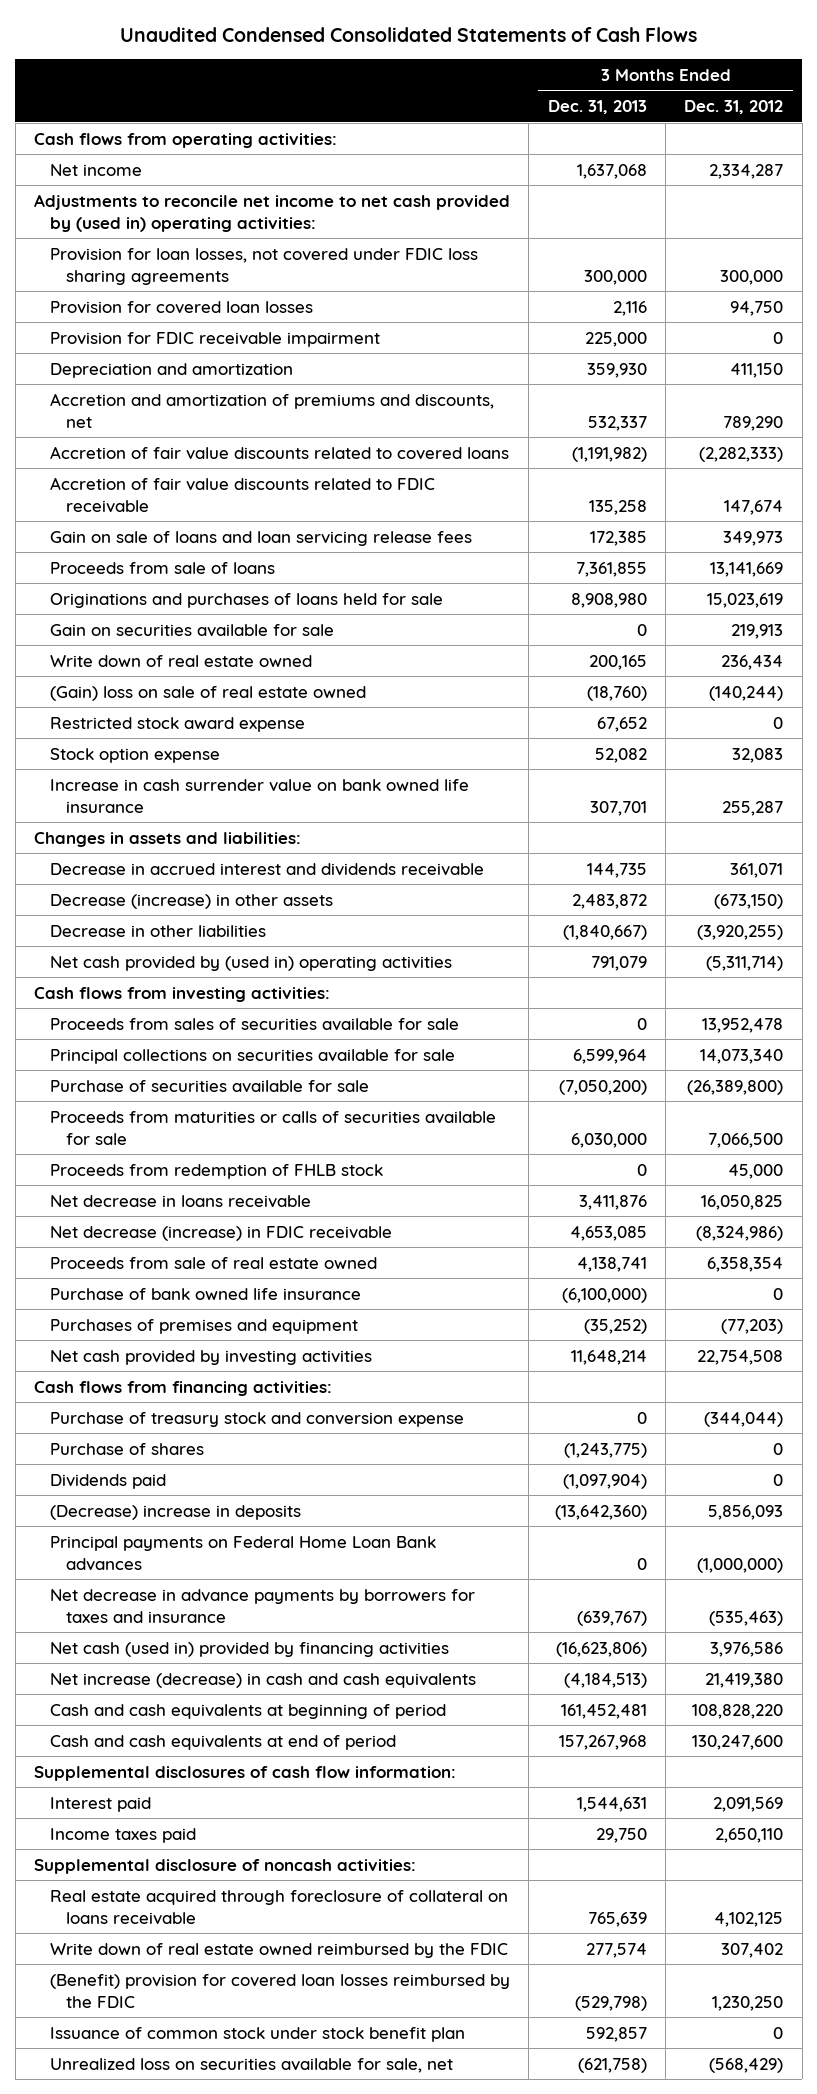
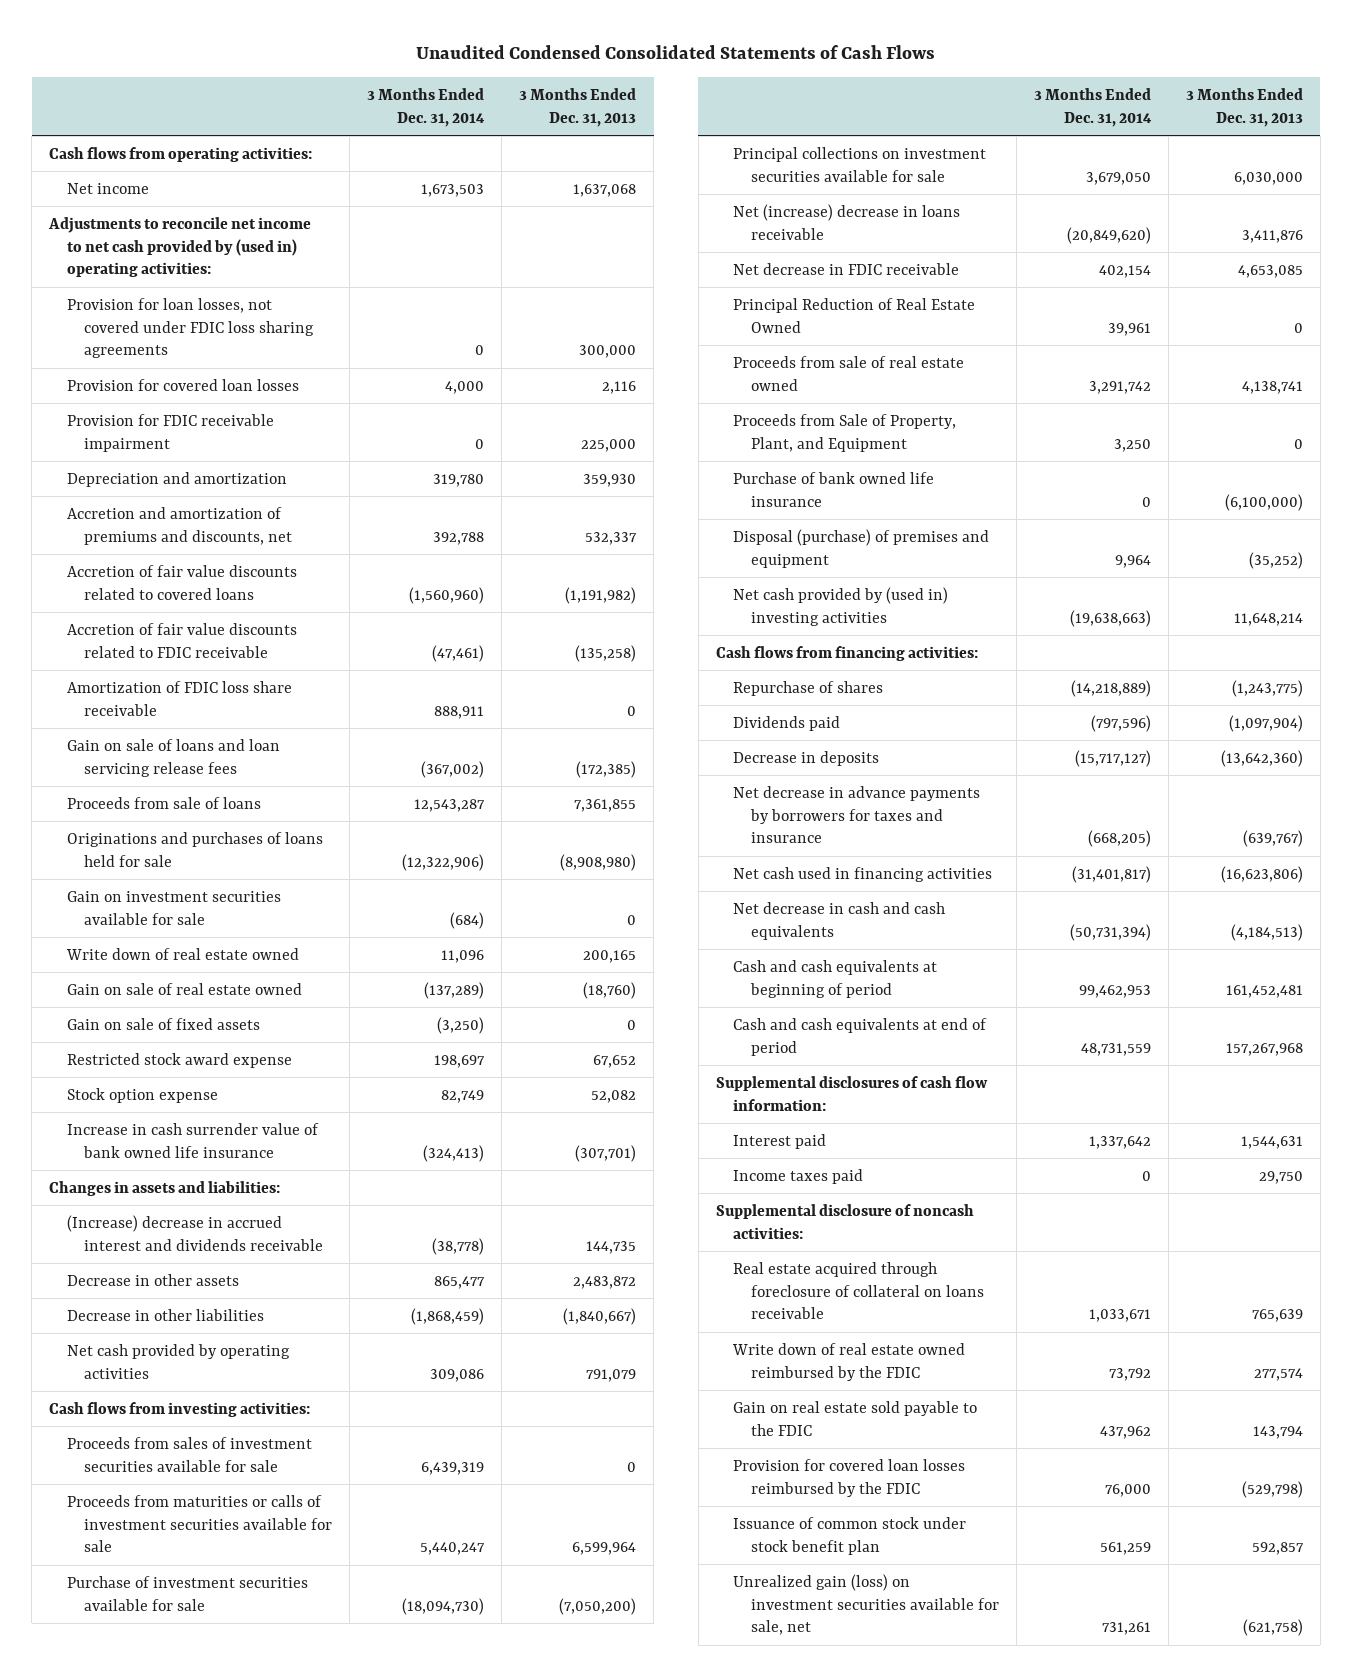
- | 3 Months Ended Dec. 31, 2013 | 3 Months Ended Dec. 31, 2012
+ | 3 Months Ended Dec. 31, 2014 | 3 Months Ended Dec. 31, 2013
- Accretion of fair value discounts related to FDIC receivable | 135,258 | 147,674
- Gain on sale of loans and loan servicing release fees | 172,385 | 349,973
+ Accretion of fair value discounts related to FDIC receivable | (47,461) | (135,258)
+ Amortization of FDIC loss share receivable | 888,911 | 0
+ Gain on sale of loans and loan servicing release fees | (367,002) | (172,385)
- Originations and purchases of loans held for sale | 8,908,980 | 15,023,619
- Gain on securities available for sale | 0 | 219,913
+ Originations and purchases of loans held for sale | (12,322,906) | (8,908,980)
+ Gain on investment securities available for sale | (684) | 0
- (Gain) loss on sale of real estate owned | (18,760) | (140,244)
+ Gain on sale of real estate owned | (137,289) | (18,760)
+ Gain on sale of fixed assets | (3,250) | 0
- Increase in cash surrender value on bank owned life insurance | 307,701 | 255,287
+ Increase in cash surrender value of bank owned life insurance | (324,413) | (307,701)
- Decrease in accrued interest and dividends receivable | 144,735 | 361,071
- Decrease (increase) in other assets | 2,483,872 | (673,150)
+ (Increase) decrease in accrued interest and dividends receivable | (38,778) | 144,735
+ Decrease in other assets | 865,477 | 2,483,872
- Net cash provided by (used in) operating activities | 791,079 | (5,311,714)
+ Net cash provided by operating activities | 309,086 | 791,079
- Proceeds from sales of securities available for sale | 0 | 13,952,478
- Principal collections on securities available for sale | 6,599,964 | 14,073,340
- Purchase of securities available for sale | (7,050,200) | (26,389,800)
- Proceeds from maturities or calls of securities available for sale | 6,030,000 | 7,066,500
- Proceeds from redemption of FHLB stock | 0 | 45,000
- Net decrease in loans receivable | 3,411,876 | 16,050,825
- Net decrease (increase) in FDIC receivable | 4,653,085 | (8,324,986)
+ Proceeds from sales of investment securities available for sale | 6,439,319 | 0
+ Proceeds from maturities or calls of investment securities available for sale | 5,440,247 | 6,599,964
+ Purchase of investment securities available for sale | (18,094,730) | (7,050,200)
+ Principal collections on investment securities available for sale | 3,679,050 | 6,030,000
+ Net (increase) decrease in loans receivable | (20,849,620) | 3,411,876
+ Net decrease in FDIC receivable | 402,154 | 4,653,085
+ Principal Reduction of Real Estate Owned | 39,961 | 0
+ Proceeds from Sale of Property, Plant, and Equipment | 3,250 | 0
- Purchases of premises and equipment | (35,252) | (77,203)
- Net cash provided by investing activities | 11,648,214 | 22,754,508
+ Disposal (purchase) of premises and equipment | 9,964 | (35,252)
+ Net cash provided by (used in) investing activities | (19,638,663) | 11,648,214
- Purchase of treasury stock and conversion expense | 0 | (344,044)
- Purchase of shares | (1,243,775) | 0
+ Repurchase of shares | (14,218,889) | (1,243,775)
- (Decrease) increase in deposits | (13,642,360) | 5,856,093
- Principal payments on Federal Home Loan Bank advances | 0 | (1,000,000)
+ Decrease in deposits | (15,717,127) | (13,642,360)
- Net cash (used in) provided by financing activities | (16,623,806) | 3,976,586
- Net increase (decrease) in cash and cash equivalents | (4,184,513) | 21,419,380
+ Net cash used in financing activities | (31,401,817) | (16,623,806)
+ Net decrease in cash and cash equivalents | (50,731,394) | (4,184,513)
- (Benefit) provision for covered loan losses reimbursed by the FDIC | (529,798) | 1,230,250
+ Gain on real estate sold payable to the FDIC | 437,962 | 143,794
+ Provision for covered loan losses reimbursed by the FDIC | 76,000 | (529,798)
- Unrealized loss on securities available for sale, net | (621,758) | (568,429)
+ Unrealized gain (loss) on investment securities available for sale, net | 731,261 | (621,758)

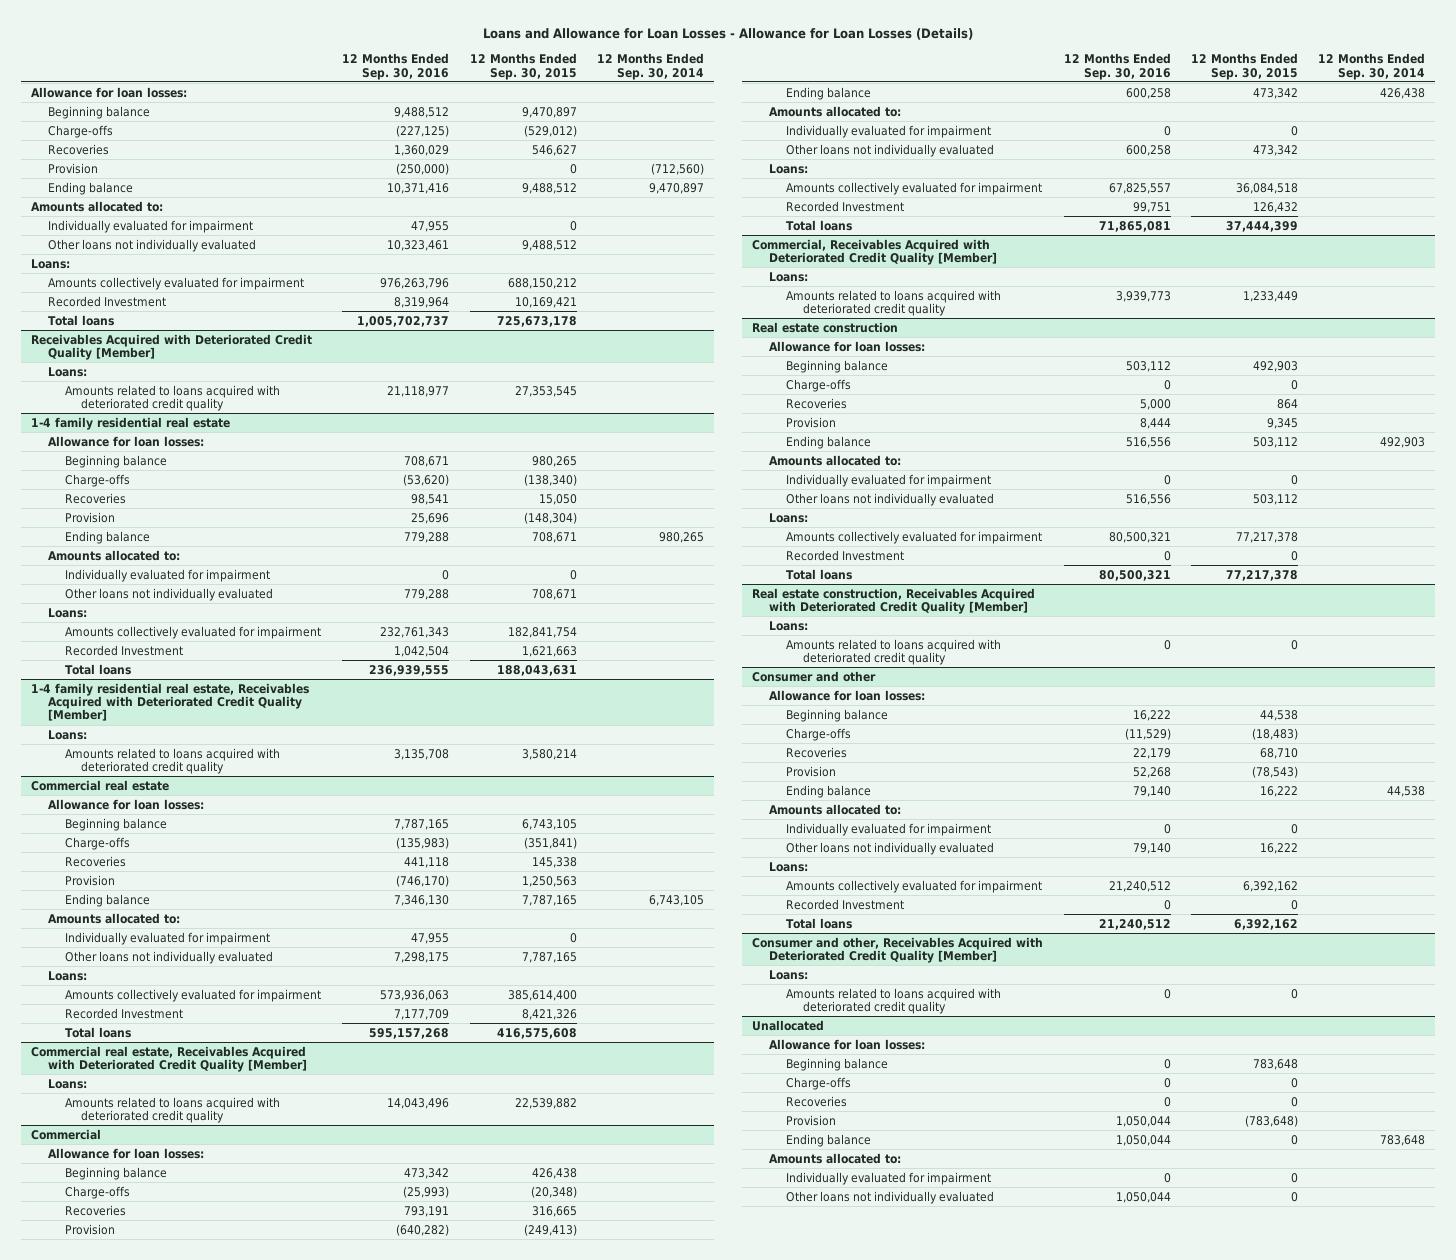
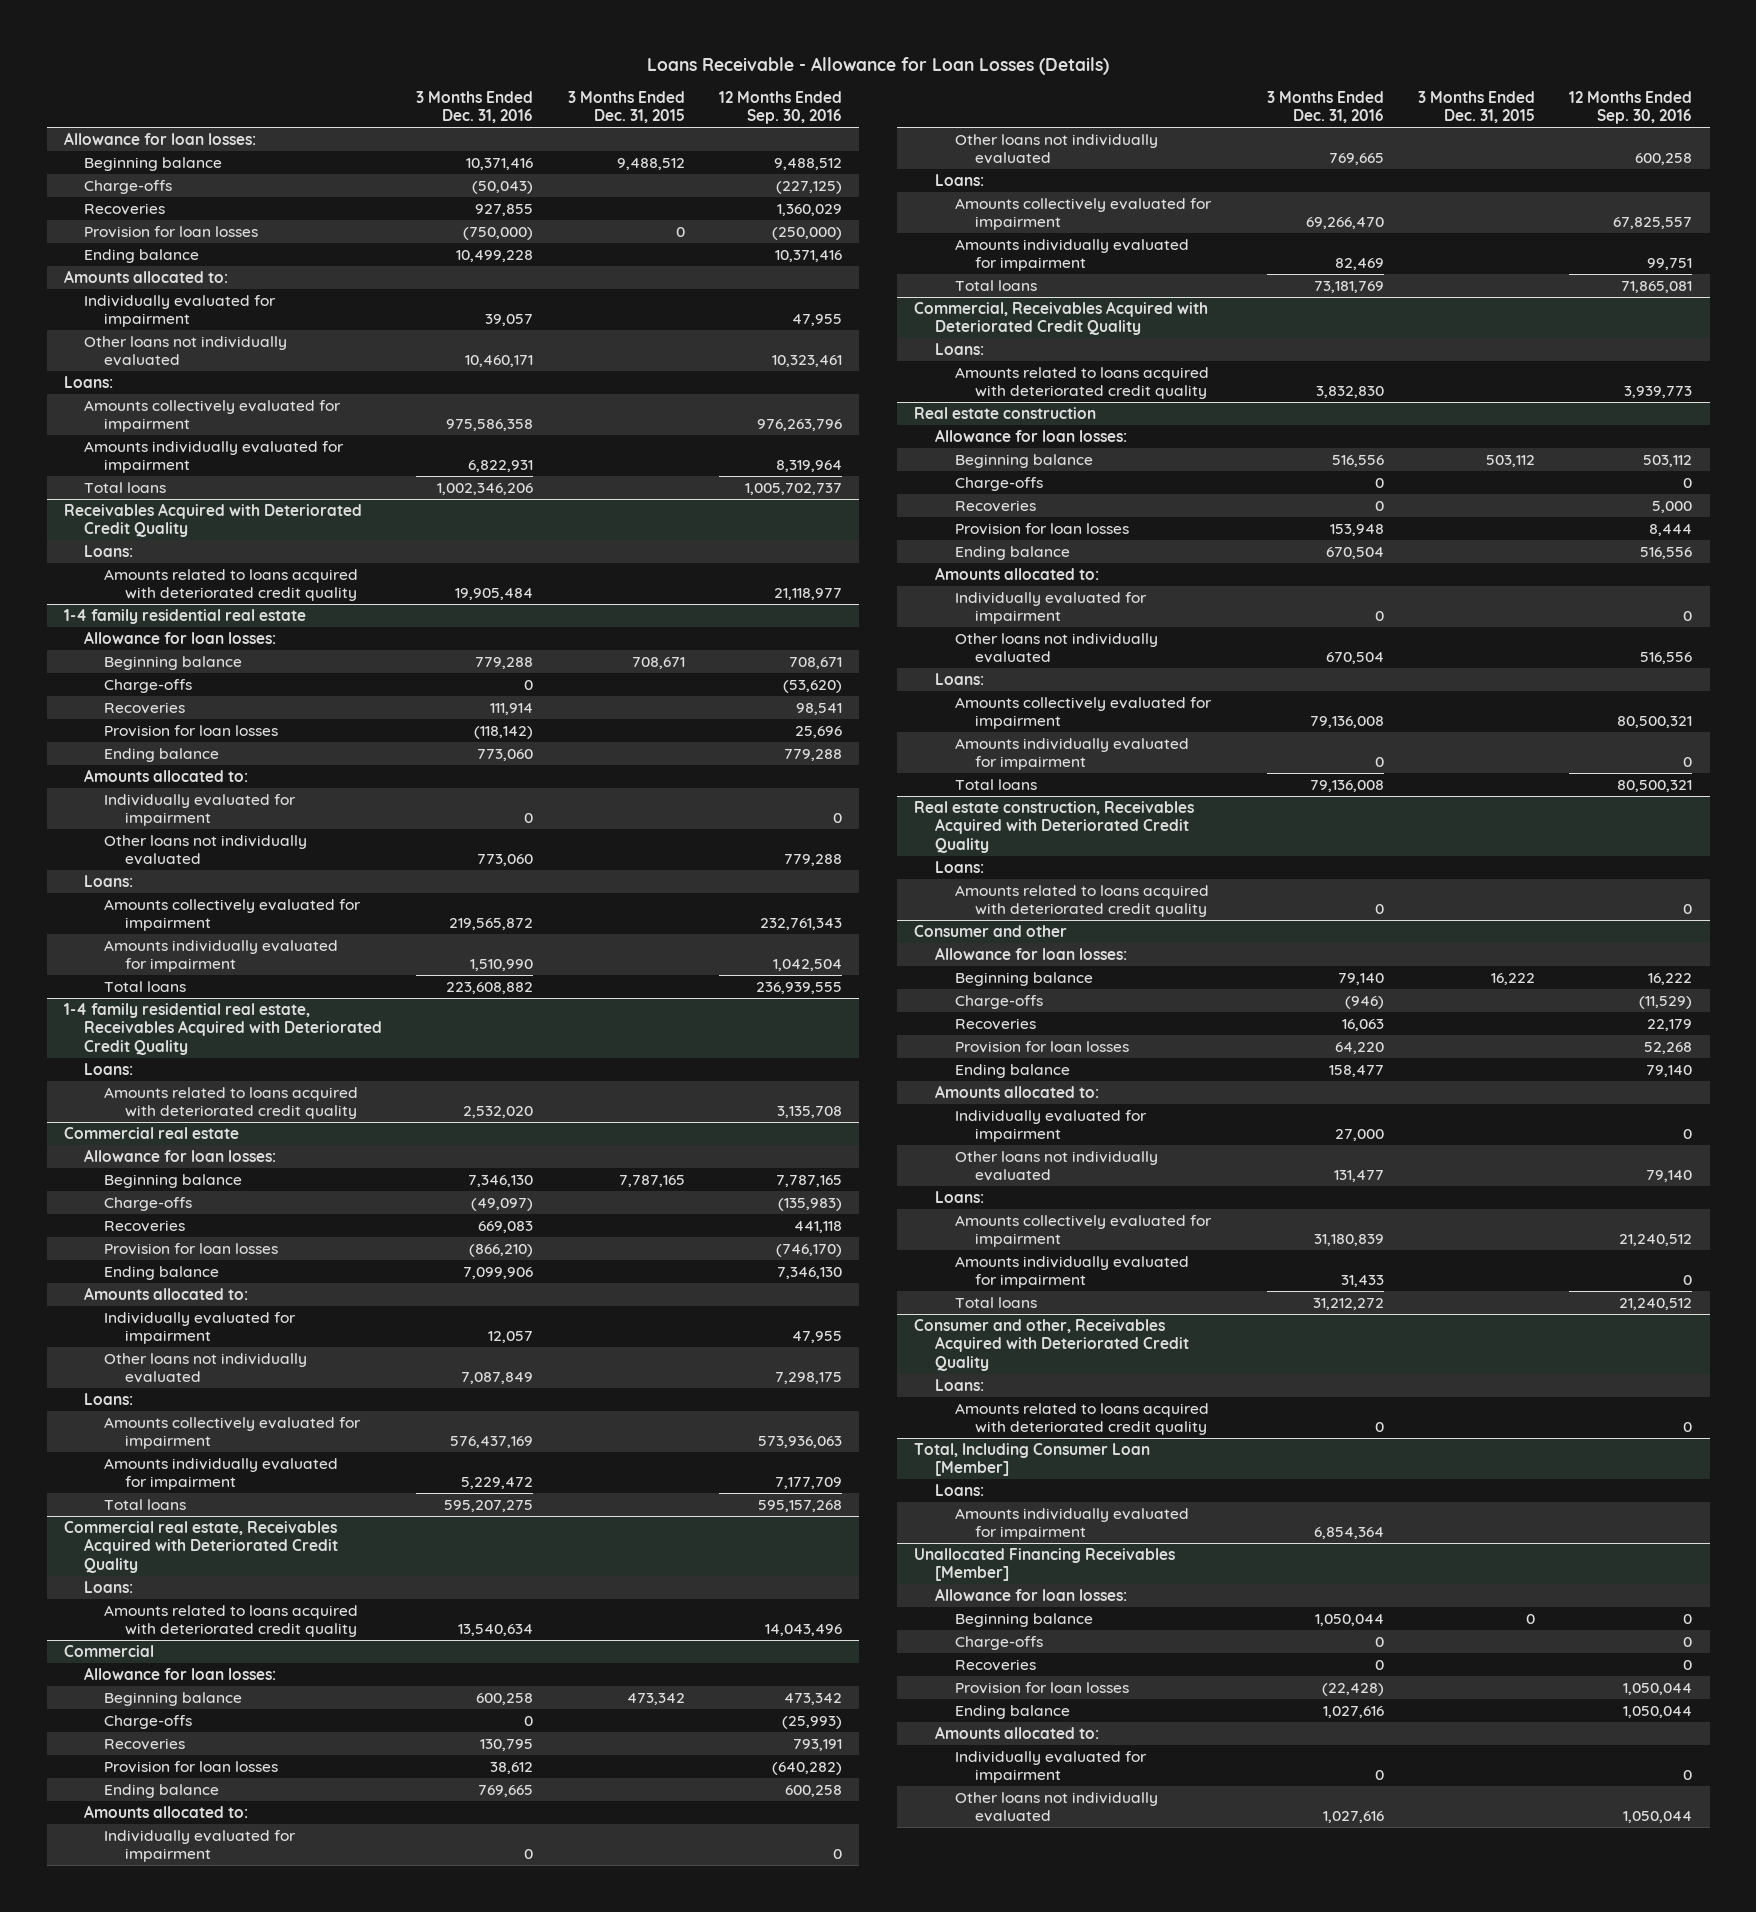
- Loans and Allowance for Loan Losses - Allowance for Loan Losses (Details)
+ Loans Receivable - Allowance for Loan Losses (Details)
- | 12 Months Ended Sep. 30, 2016 | 12 Months Ended Sep. 30, 2015 | 12 Months Ended Sep. 30, 2014
+ | 3 Months Ended Dec. 31, 2016 | 3 Months Ended Dec. 31, 2015 | 12 Months Ended Sep. 30, 2016
- Provision | (250,000) | 0 | (712,560)
+ Provision for loan losses | (750,000) | 0 | (250,000)
- Recorded Investment | 8,319,964 | 10,169,421 |
+ Amounts individually evaluated for impairment | 6,822,931 | | 8,319,964
- Receivables Acquired with Deteriorated Credit Quality [Member]
+ Receivables Acquired with Deteriorated Credit Quality
@ 1-4 family residential real estate
- Provision | 25,696 | (148,304) |
+ Provision for loan losses | (118,142) | | 25,696
- Recorded Investment | 1,042,504 | 1,621,663 |
+ Amounts individually evaluated for impairment | 1,510,990 | | 1,042,504
- 1-4 family residential real estate, Receivables Acquired with Deteriorated Credit Quality [Member]
+ 1-4 family residential real estate, Receivables Acquired with Deteriorated Credit Quality
@ Commercial real estate
- Provision | (746,170) | 1,250,563 |
+ Provision for loan losses | (866,210) | | (746,170)
- Recorded Investment | 7,177,709 | 8,421,326 |
+ Amounts individually evaluated for impairment | 5,229,472 | | 7,177,709
- Commercial real estate, Receivables Acquired with Deteriorated Credit Quality [Member]
+ Commercial real estate, Receivables Acquired with Deteriorated Credit Quality
@ Commercial
- Provision | (640,282) | (249,413) |
+ Provision for loan losses | 38,612 | | (640,282)
- Recorded Investment | 99,751 | 126,432 |
+ Amounts individually evaluated for impairment | 82,469 | | 99,751
- Commercial, Receivables Acquired with Deteriorated Credit Quality [Member]
+ Commercial, Receivables Acquired with Deteriorated Credit Quality
@ Real estate construction
- Provision | 8,444 | 9,345 |
+ Provision for loan losses | 153,948 | | 8,444
- Recorded Investment | 0 | 0 |
+ Amounts individually evaluated for impairment | 0 | | 0
- Real estate construction, Receivables Acquired with Deteriorated Credit Quality [Member]
+ Real estate construction, Receivables Acquired with Deteriorated Credit Quality
@ Consumer and other
- Provision | 52,268 | (78,543) |
+ Provision for loan losses | 64,220 | | 52,268
- Recorded Investment | 0 | 0 |
+ Amounts individually evaluated for impairment | 31,433 | | 0
- Consumer and other, Receivables Acquired with Deteriorated Credit Quality [Member]
+ Consumer and other, Receivables Acquired with Deteriorated Credit Quality
- Unallocated
+ Total, Including Consumer Loan [Member]
+ Loans:
+ Amounts individually evaluated for impairment | 6,854,364 | |
+ Unallocated Financing Receivables [Member]
- Provision | 1,050,044 | (783,648) |
+ Provision for loan losses | (22,428) | | 1,050,044

